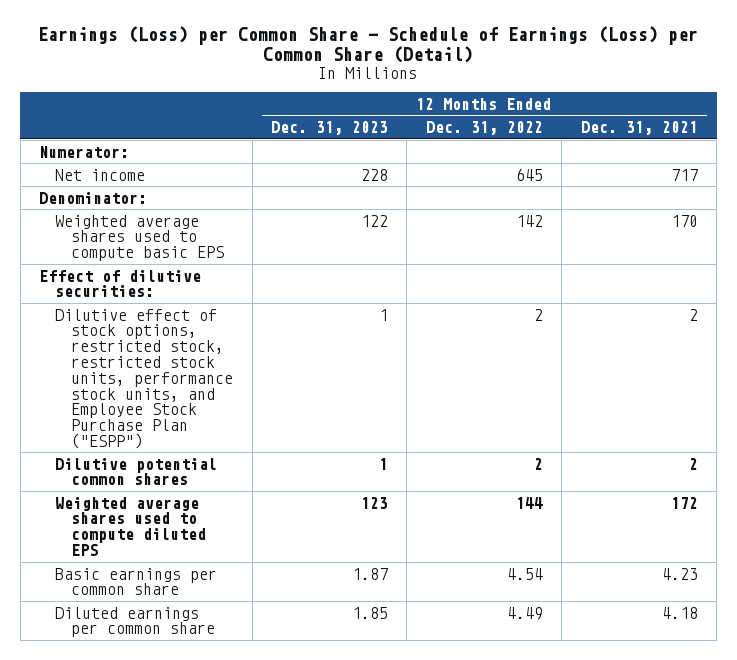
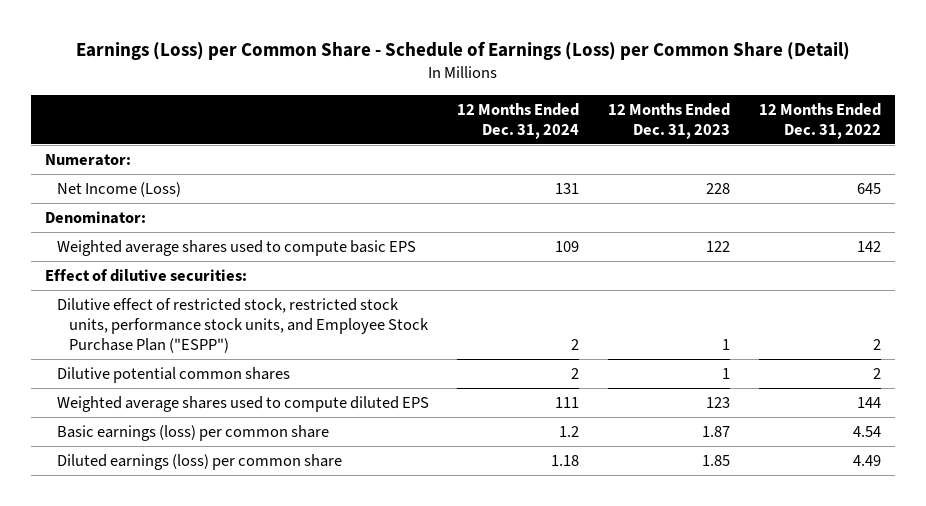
- | 12 Months Ended Dec. 31, 2023 | 12 Months Ended Dec. 31, 2022 | 12 Months Ended Dec. 31, 2021
+ | 12 Months Ended Dec. 31, 2024 | 12 Months Ended Dec. 31, 2023 | 12 Months Ended Dec. 31, 2022
- Net income | 228 | 645 | 717
+ Net Income (Loss) | 131 | 228 | 645
- Dilutive effect of stock options, restricted stock, restricted stock units, performance stock units, and Employee Stock Purchase Plan ("ESPP") | 1 | 2 | 2
+ Dilutive effect of restricted stock, restricted stock units, performance stock units, and Employee Stock Purchase Plan ("ESPP") | 2 | 1 | 2
- Basic earnings per common share | 1.87 | 4.54 | 4.23
- Diluted earnings per common share | 1.85 | 4.49 | 4.18
+ Basic earnings (loss) per common share | 1.2 | 1.87 | 4.54
+ Diluted earnings (loss) per common share | 1.18 | 1.85 | 4.49

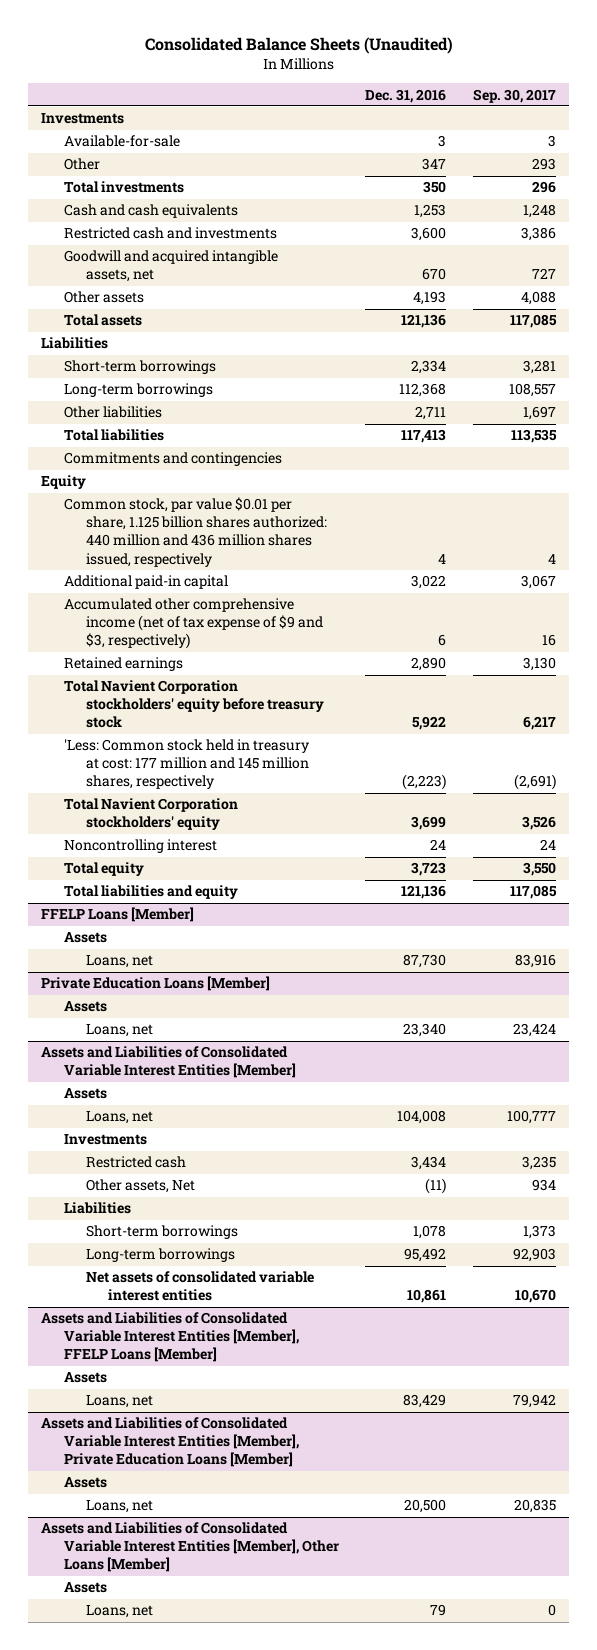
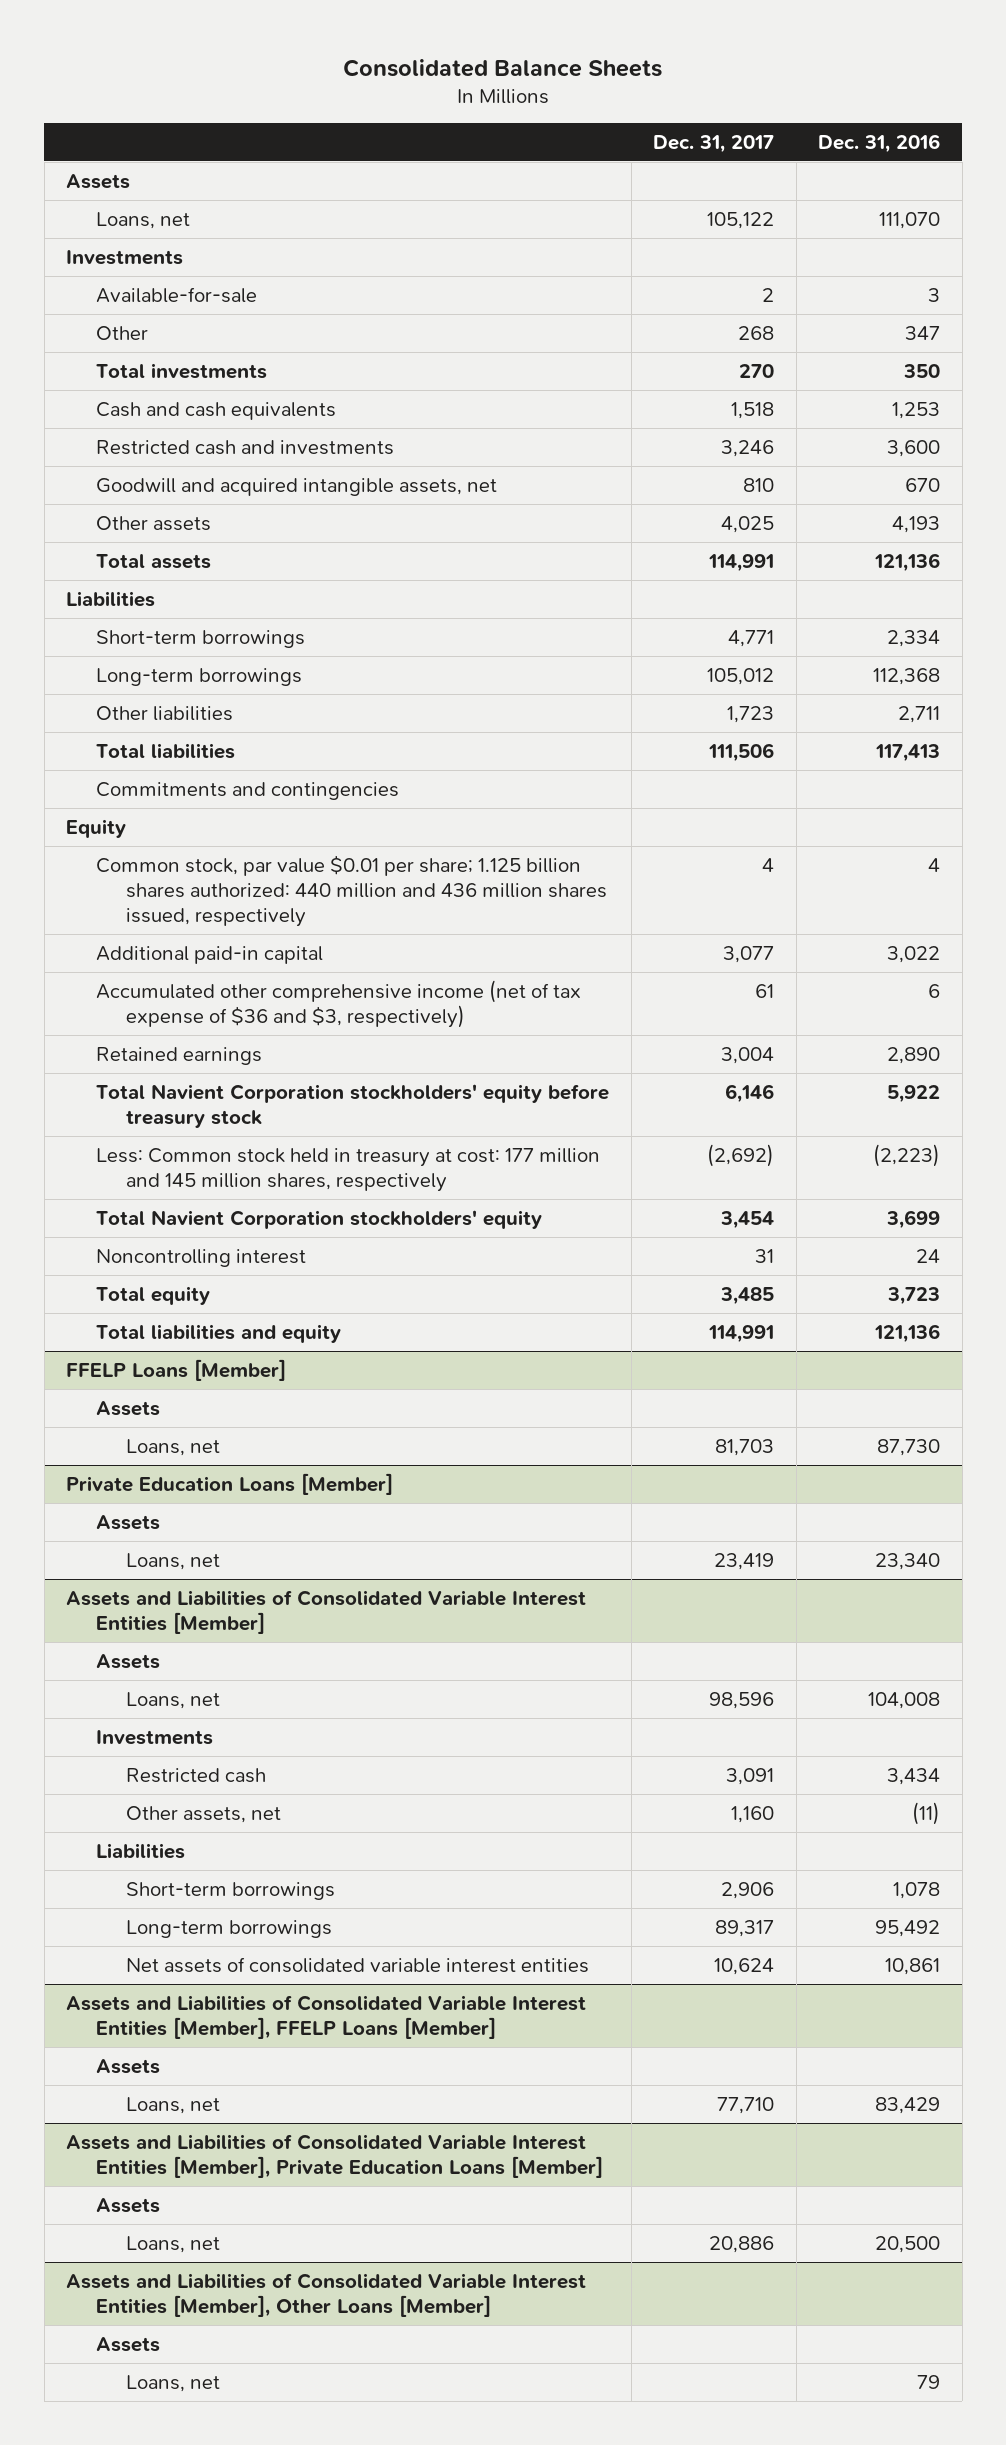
- Consolidated Balance Sheets (Unaudited)
+ Consolidated Balance Sheets
- | Dec. 31, 2016 | Sep. 30, 2017
+ | Dec. 31, 2017 | Dec. 31, 2016
+ Assets
+ Loans, net | 105,122 | 111,070
- Common stock, par value $0.01 per share, 1.125 billion shares authorized: 440 million and 436 million shares issued, respectively | 4 | 4
+ Common stock, par value $0.01 per share; 1.125 billion shares authorized: 440 million and 436 million shares issued, respectively | 4 | 4
- Accumulated other comprehensive income (net of tax expense of $9 and $3, respectively) | 6 | 16
+ Accumulated other comprehensive income (net of tax expense of $36 and $3, respectively) | 61 | 6
- 'Less: Common stock held in treasury at cost: 177 million and 145 million shares, respectively | (2,223) | (2,691)
+ Less: Common stock held in treasury at cost: 177 million and 145 million shares, respectively | (2,692) | (2,223)
@ Assets and Liabilities of Consolidated Variable Interest Entities [Member]
- Other assets, Net | (11) | 934
+ Other assets, net | 1,160 | (11)

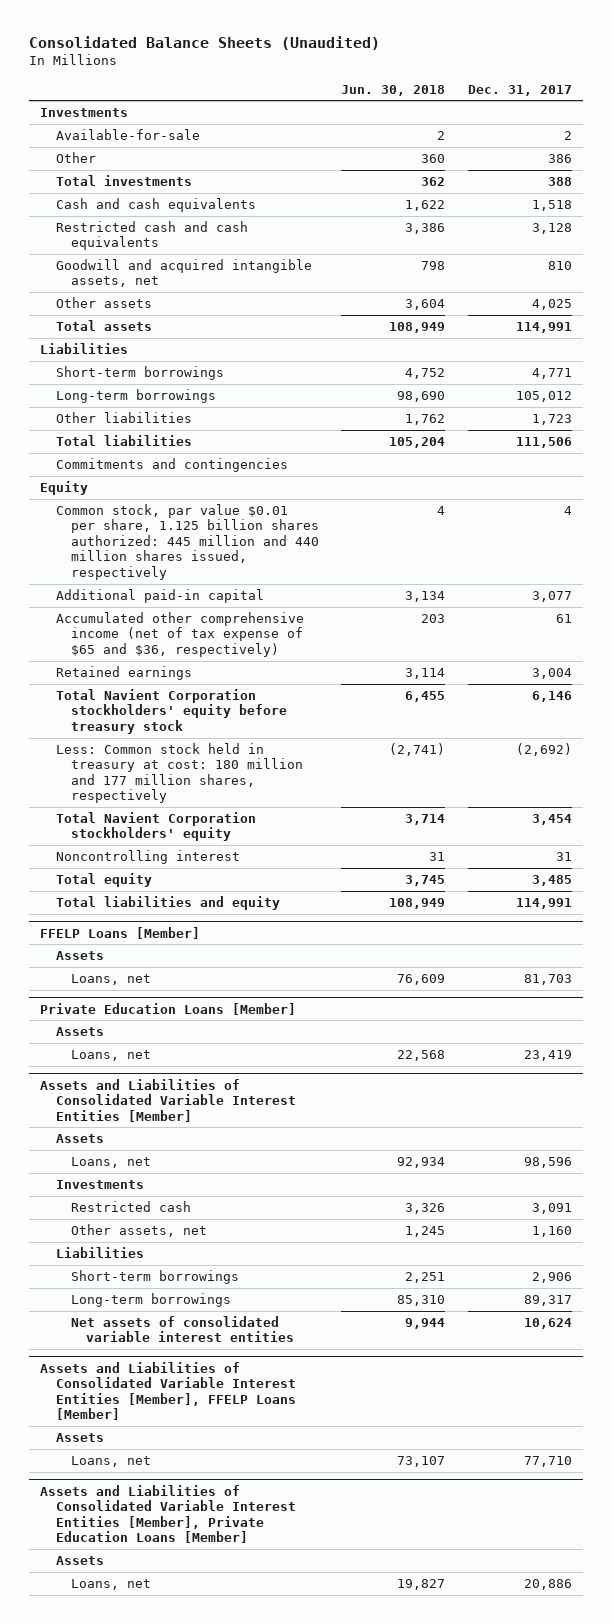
- Consolidated Balance Sheets
+ Consolidated Balance Sheets (Unaudited)
- | Dec. 31, 2017 | Dec. 31, 2016
+ | Jun. 30, 2018 | Dec. 31, 2017
- Assets
- Loans, net | 105,122 | 111,070
- Other | 268 | 347
- Total investments | 270 | 350
+ Other | 360 | 386
+ Total investments | 362 | 388
- Restricted cash and investments | 3,246 | 3,600
+ Restricted cash and cash equivalents | 3,386 | 3,128
- Common stock, par value $0.01 per share; 1.125 billion shares authorized: 440 million and 436 million shares issued, respectively | 4 | 4
+ Common stock, par value $0.01 per share, 1.125 billion shares authorized: 445 million and 440 million shares issued, respectively | 4 | 4
- Accumulated other comprehensive income (net of tax expense of $36 and $3, respectively) | 61 | 6
+ Accumulated other comprehensive income (net of tax expense of $65 and $36, respectively) | 203 | 61
- Less: Common stock held in treasury at cost: 177 million and 145 million shares, respectively | (2,692) | (2,223)
+ Less: Common stock held in treasury at cost: 180 million and 177 million shares, respectively | (2,741) | (2,692)
- Assets and Liabilities of Consolidated Variable Interest Entities [Member], Other Loans [Member]
- Assets
- Loans, net | | 79

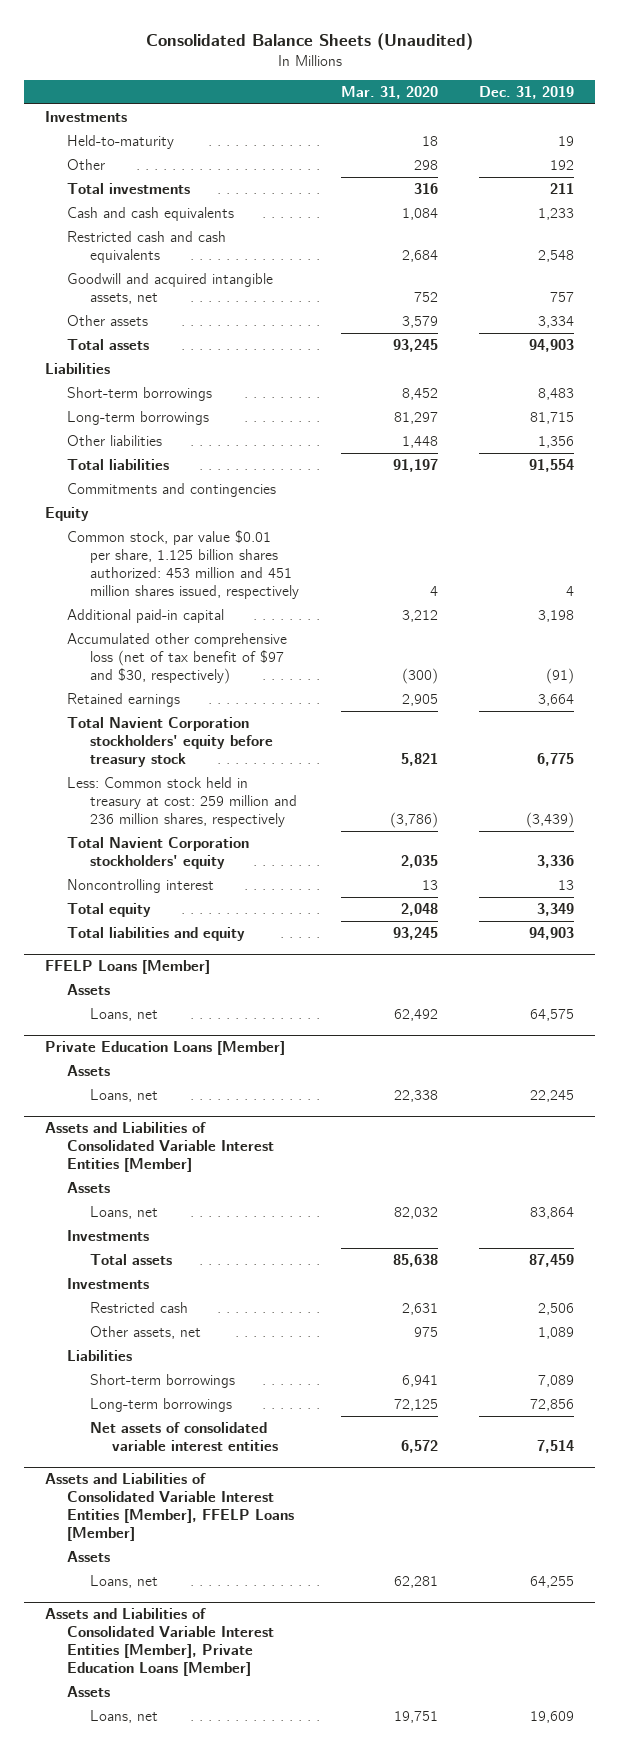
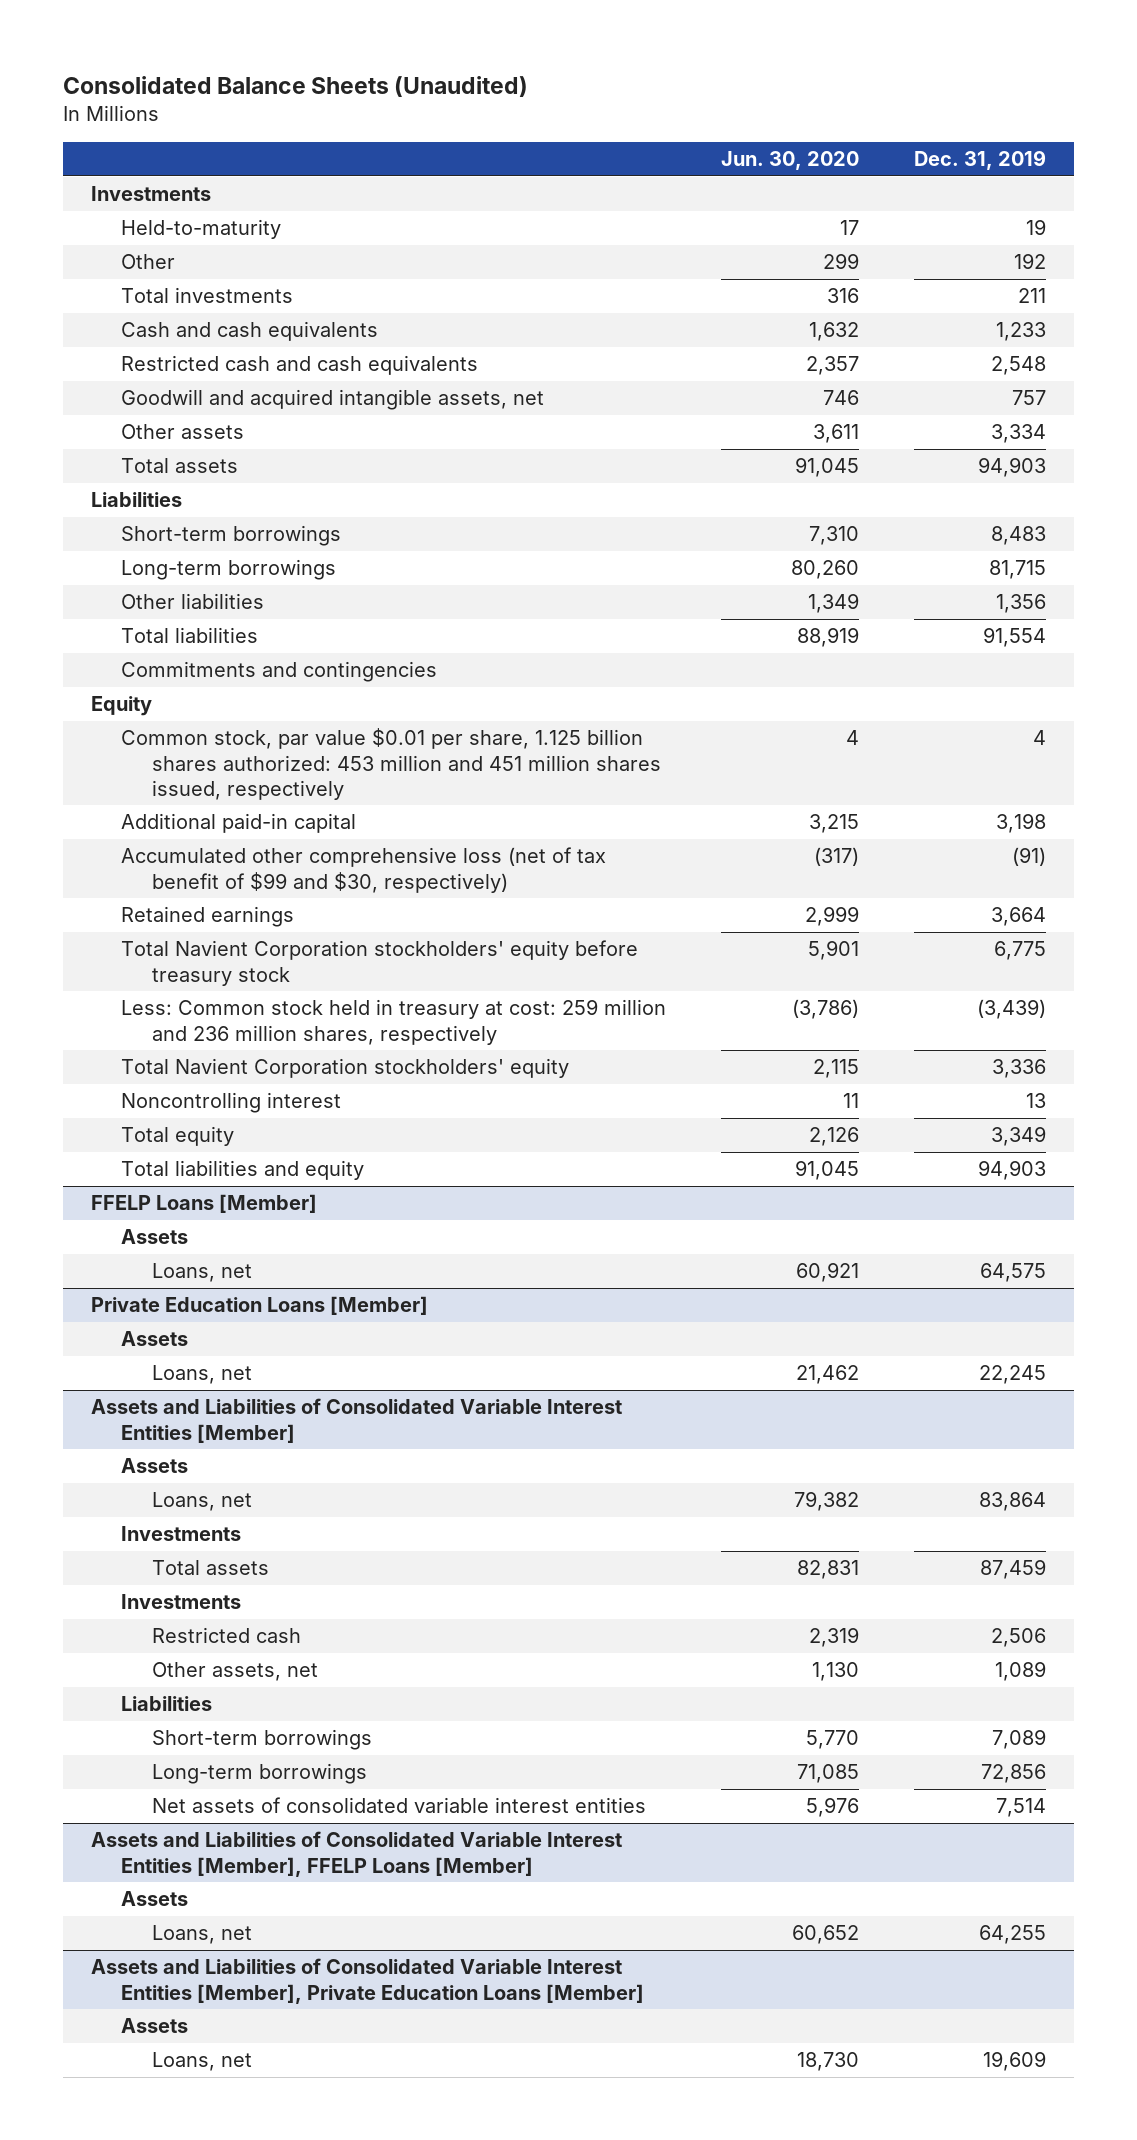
- | Mar. 31, 2020 | Dec. 31, 2019
+ | Jun. 30, 2020 | Dec. 31, 2019
- Accumulated other comprehensive loss (net of tax benefit of $97 and $30, respectively) | (300) | (91)
+ Accumulated other comprehensive loss (net of tax benefit of $99 and $30, respectively) | (317) | (91)

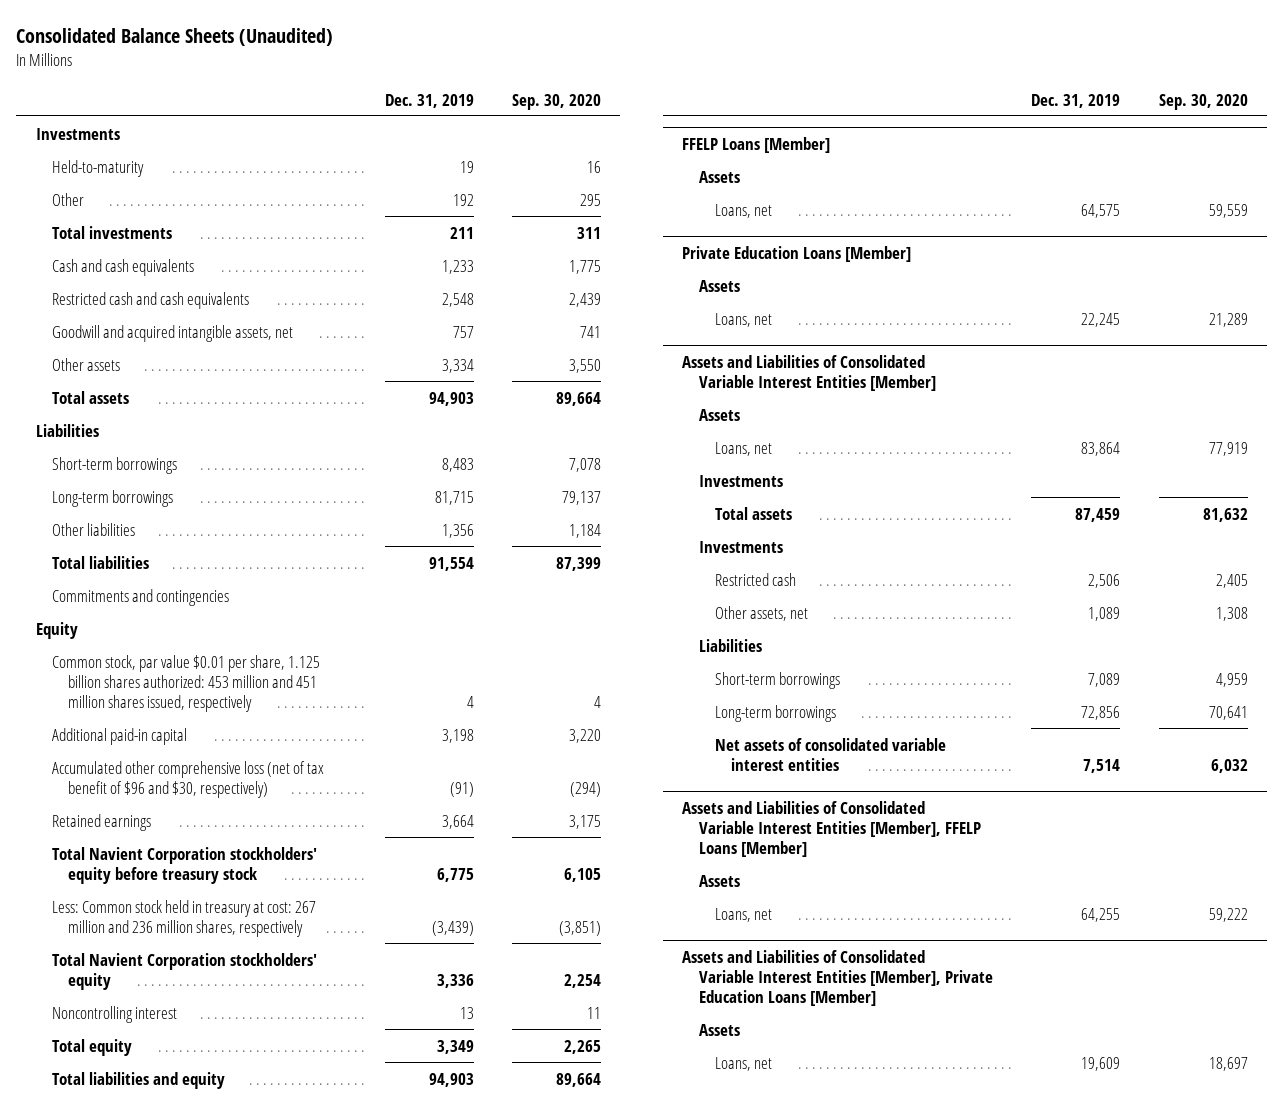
- | Jun. 30, 2020 | Dec. 31, 2019
+ | Dec. 31, 2019 | Sep. 30, 2020
- Accumulated other comprehensive loss (net of tax benefit of $99 and $30, respectively) | (317) | (91)
+ Accumulated other comprehensive loss (net of tax benefit of $96 and $30, respectively) | (91) | (294)
- Less: Common stock held in treasury at cost: 259 million and 236 million shares, respectively | (3,786) | (3,439)
+ Less: Common stock held in treasury at cost: 267 million and 236 million shares, respectively | (3,439) | (3,851)

